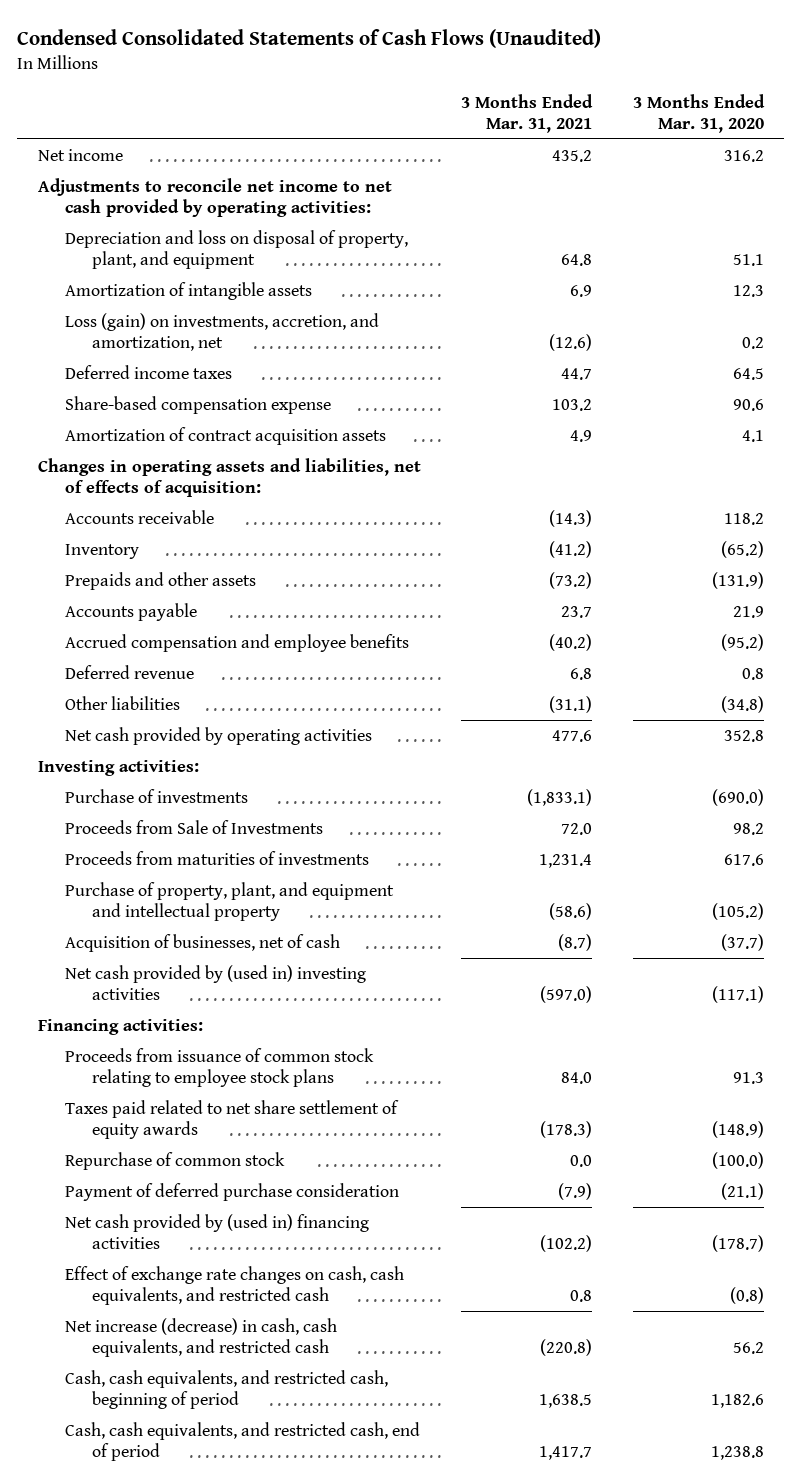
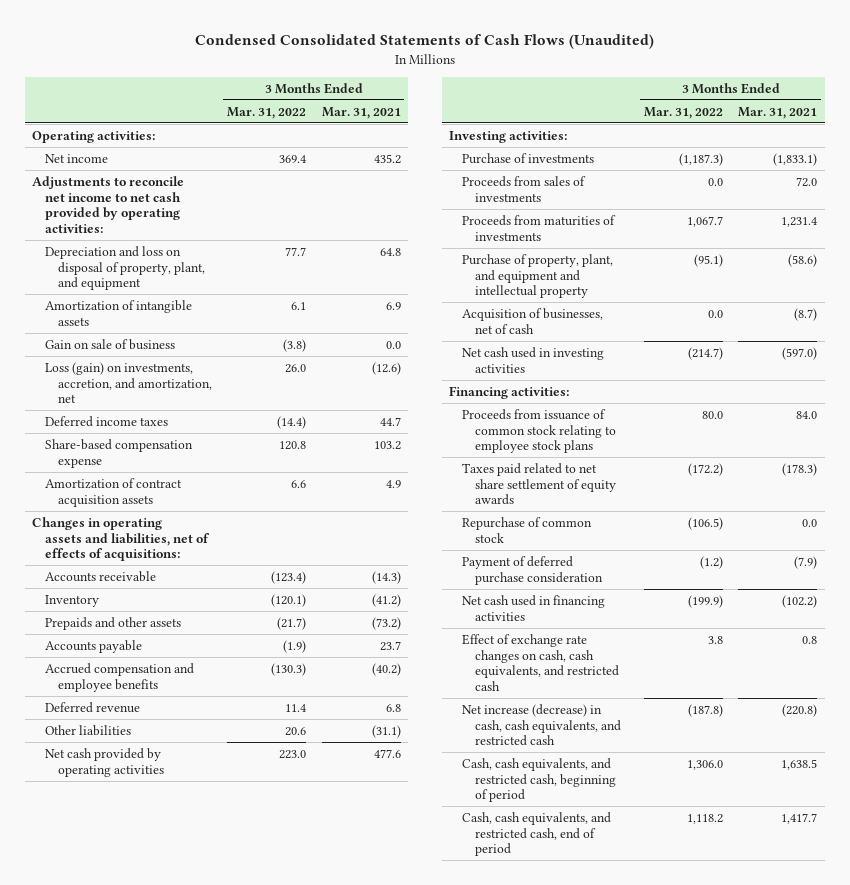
- | 3 Months Ended Mar. 31, 2021 | 3 Months Ended Mar. 31, 2020
+ | 3 Months Ended Mar. 31, 2022 | 3 Months Ended Mar. 31, 2021
+ Operating activities:
+ Gain on sale of business | (3.8) | 0.0
- Changes in operating assets and liabilities, net of effects of acquisition:
+ Changes in operating assets and liabilities, net of effects of acquisitions:
- Proceeds from Sale of Investments | 72.0 | 98.2
+ Proceeds from sales of investments | 0.0 | 72.0
- Net cash provided by (used in) investing activities | (597.0) | (117.1)
+ Net cash used in investing activities | (214.7) | (597.0)
- Net cash provided by (used in) financing activities | (102.2) | (178.7)
+ Net cash used in financing activities | (199.9) | (102.2)

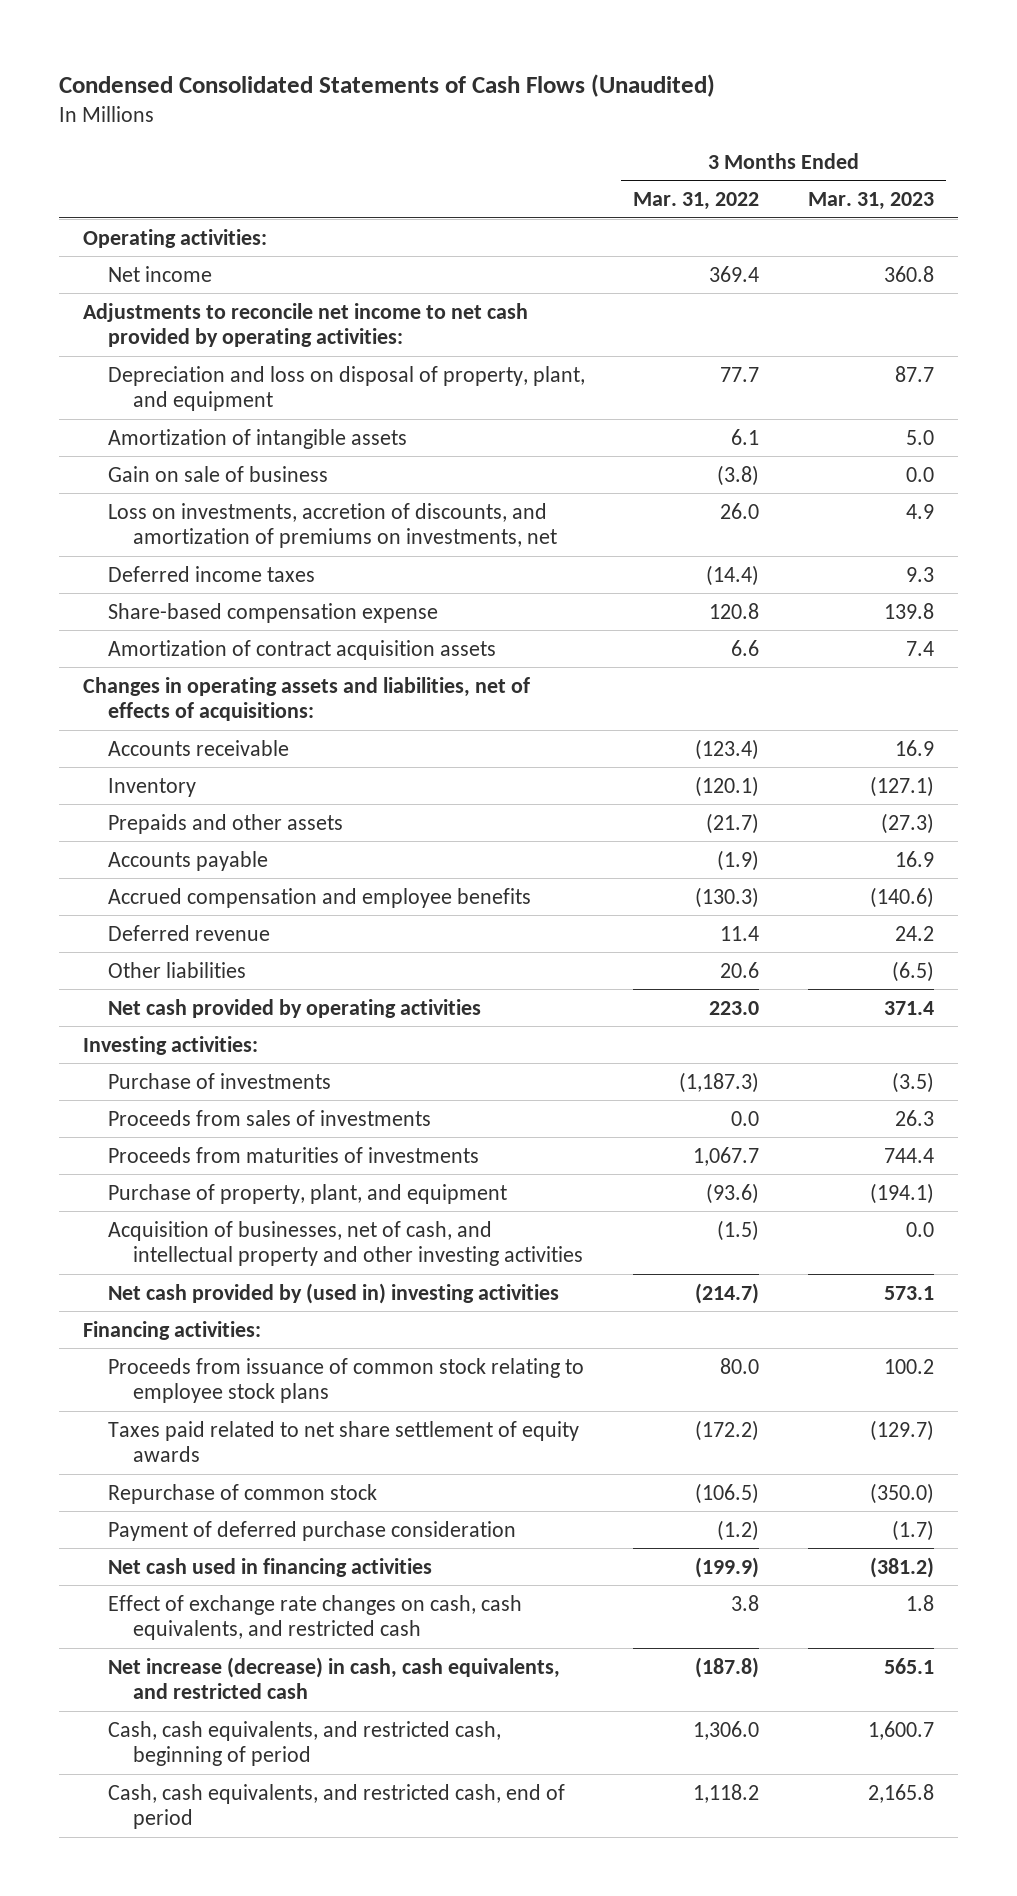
- | 3 Months Ended Mar. 31, 2022 | 3 Months Ended Mar. 31, 2021
+ | 3 Months Ended Mar. 31, 2022 | 3 Months Ended Mar. 31, 2023
- Loss (gain) on investments, accretion, and amortization, net | 26.0 | (12.6)
+ Loss on investments, accretion of discounts, and amortization of premiums on investments, net | 26.0 | 4.9
- Purchase of property, plant, and equipment and intellectual property | (95.1) | (58.6)
- Acquisition of businesses, net of cash | 0.0 | (8.7)
- Net cash used in investing activities | (214.7) | (597.0)
+ Purchase of property, plant, and equipment | (93.6) | (194.1)
+ Acquisition of businesses, net of cash, and intellectual property and other investing activities | (1.5) | 0.0
+ Net cash provided by (used in) investing activities | (214.7) | 573.1

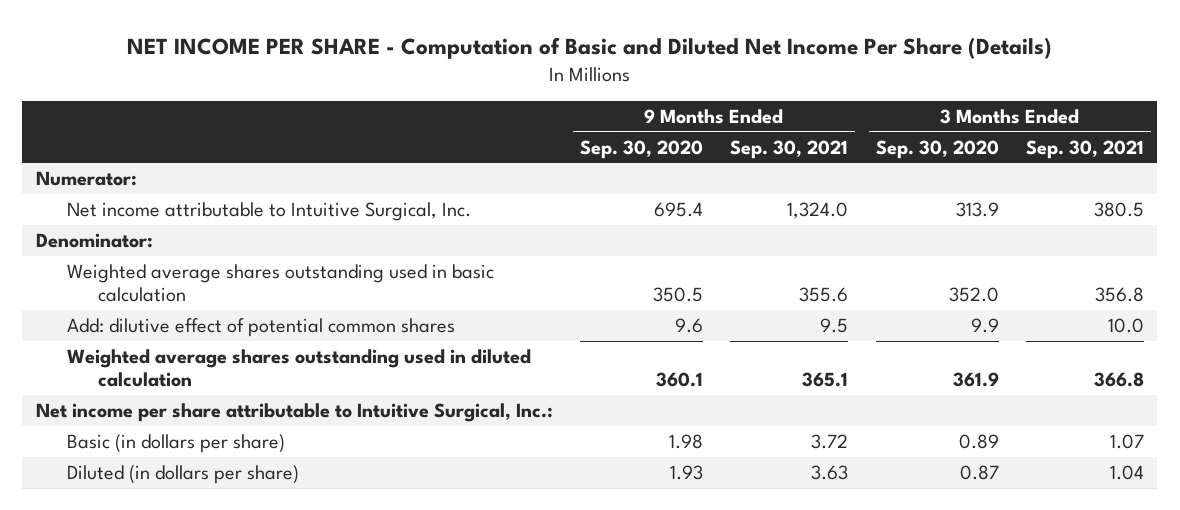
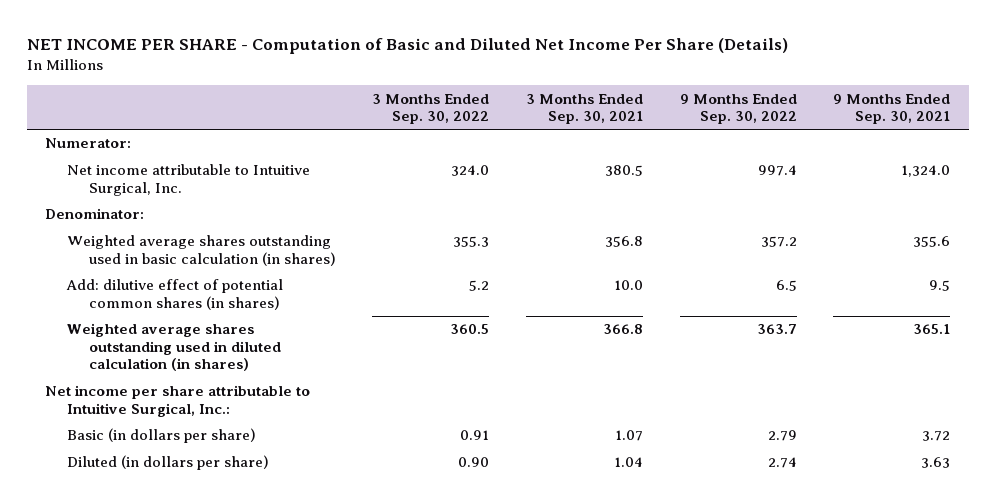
- | 9 Months Ended Sep. 30, 2020 | 9 Months Ended Sep. 30, 2021 | 3 Months Ended Sep. 30, 2020 | 3 Months Ended Sep. 30, 2021
+ | 3 Months Ended Sep. 30, 2022 | 3 Months Ended Sep. 30, 2021 | 9 Months Ended Sep. 30, 2022 | 9 Months Ended Sep. 30, 2021
- Weighted average shares outstanding used in basic calculation | 350.5 | 355.6 | 352.0 | 356.8
- Add: dilutive effect of potential common shares | 9.6 | 9.5 | 9.9 | 10.0
- Weighted average shares outstanding used in diluted calculation | 360.1 | 365.1 | 361.9 | 366.8
+ Weighted average shares outstanding used in basic calculation (in shares) | 355.3 | 356.8 | 357.2 | 355.6
+ Add: dilutive effect of potential common shares (in shares) | 5.2 | 10.0 | 6.5 | 9.5
+ Weighted average shares outstanding used in diluted calculation (in shares) | 360.5 | 366.8 | 363.7 | 365.1

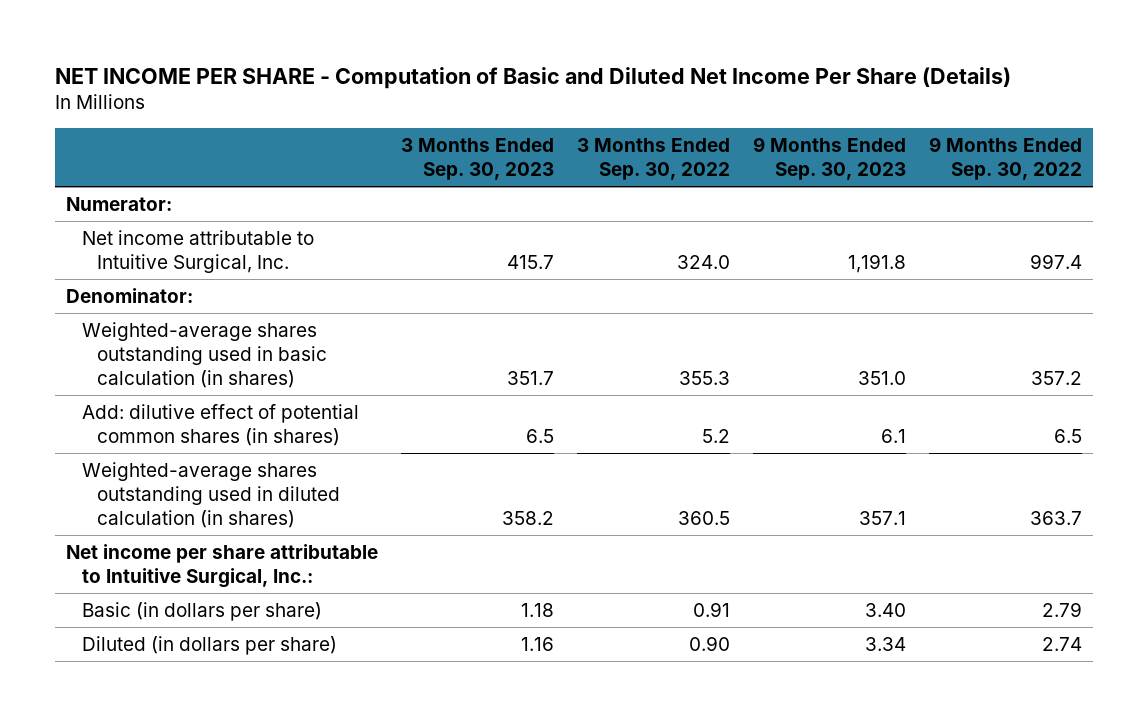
- | 3 Months Ended Sep. 30, 2022 | 3 Months Ended Sep. 30, 2021 | 9 Months Ended Sep. 30, 2022 | 9 Months Ended Sep. 30, 2021
+ | 3 Months Ended Sep. 30, 2023 | 3 Months Ended Sep. 30, 2022 | 9 Months Ended Sep. 30, 2023 | 9 Months Ended Sep. 30, 2022
- Weighted average shares outstanding used in basic calculation (in shares) | 355.3 | 356.8 | 357.2 | 355.6
+ Weighted-average shares outstanding used in basic calculation (in shares) | 351.7 | 355.3 | 351.0 | 357.2
- Weighted average shares outstanding used in diluted calculation (in shares) | 360.5 | 366.8 | 363.7 | 365.1
+ Weighted-average shares outstanding used in diluted calculation (in shares) | 358.2 | 360.5 | 357.1 | 363.7

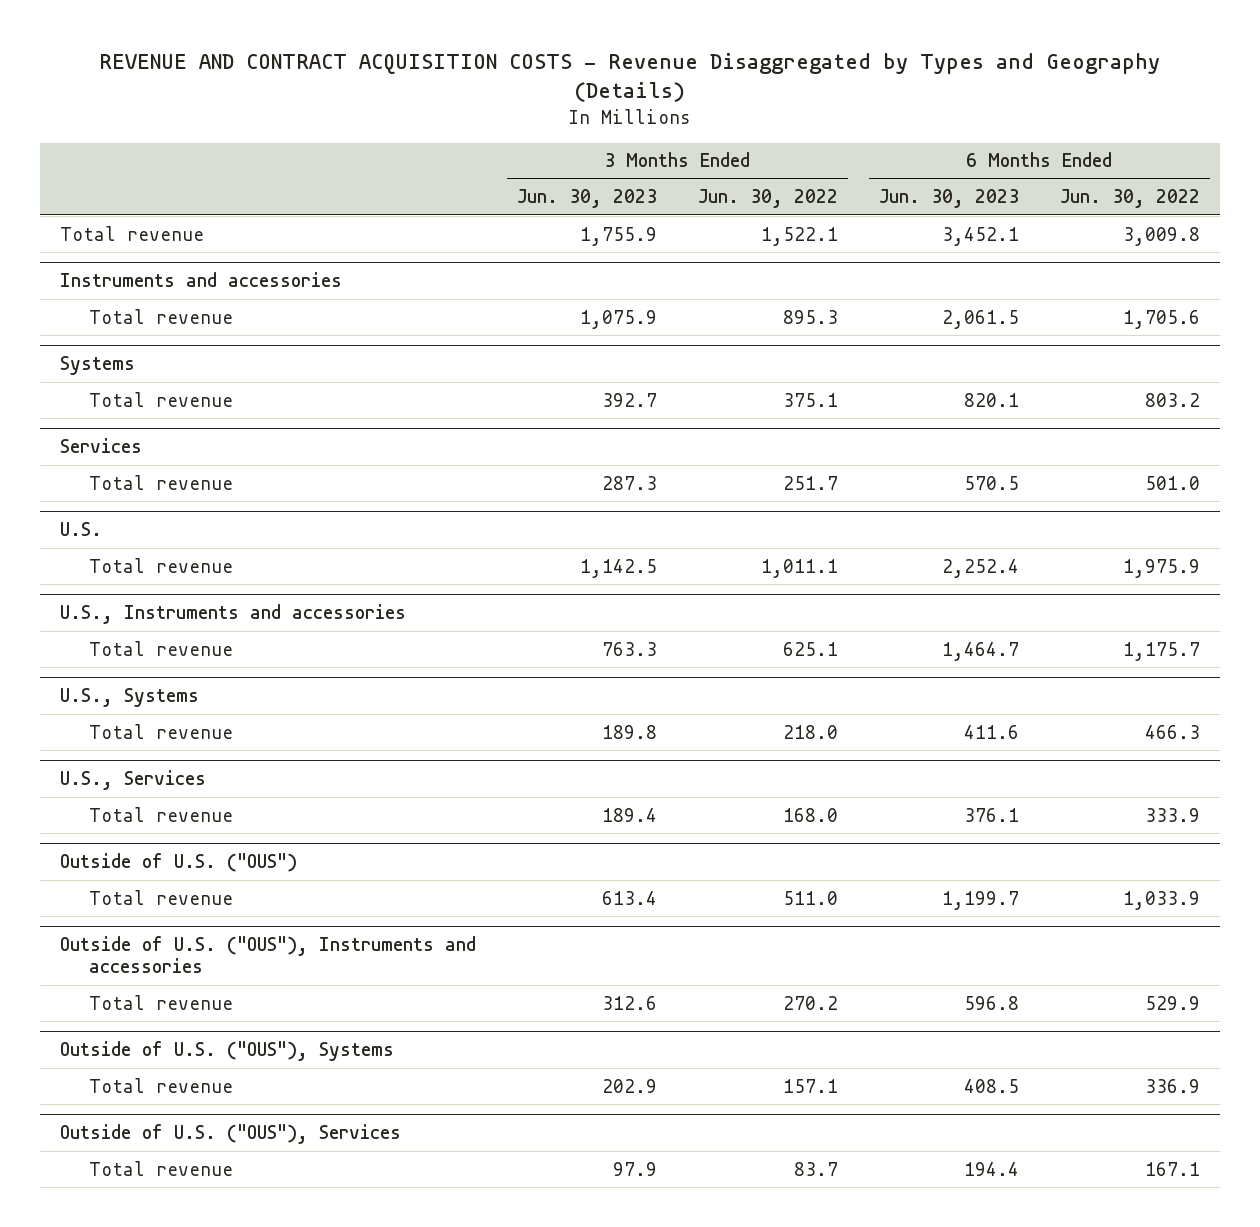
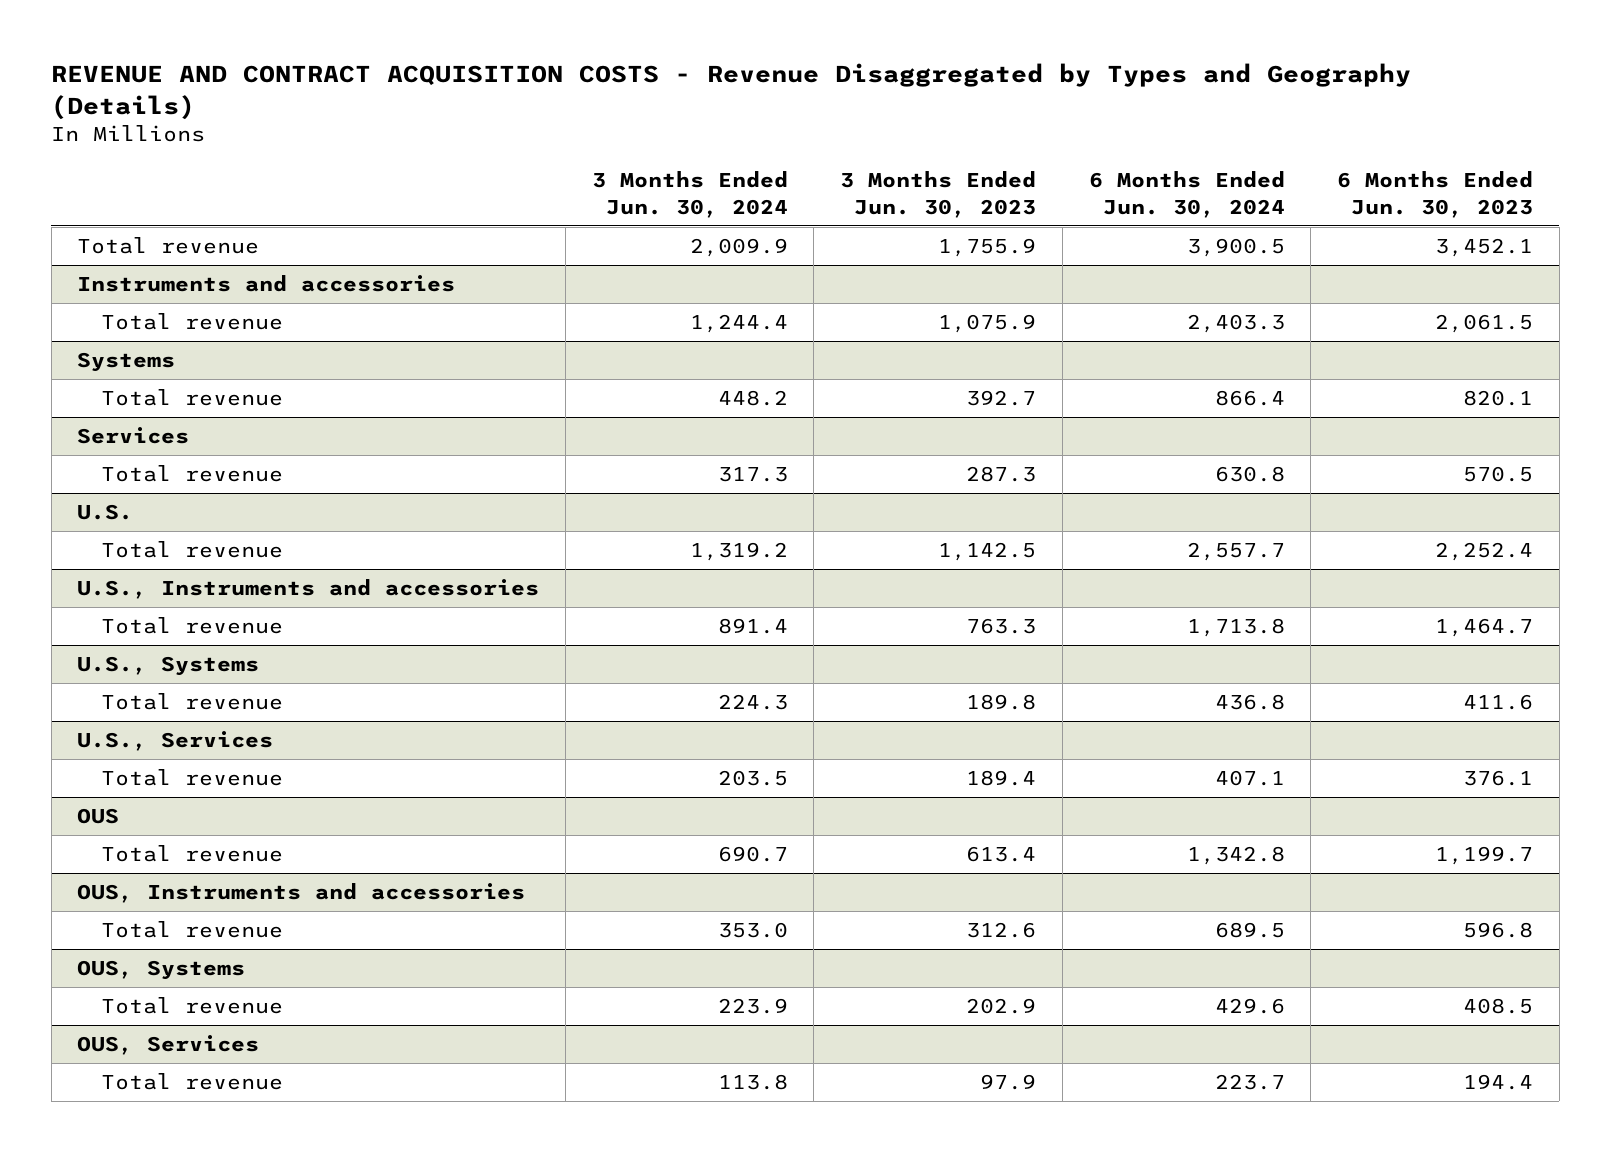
- | 3 Months Ended Jun. 30, 2023 | 3 Months Ended Jun. 30, 2022 | 6 Months Ended Jun. 30, 2023 | 6 Months Ended Jun. 30, 2022
+ | 3 Months Ended Jun. 30, 2024 | 3 Months Ended Jun. 30, 2023 | 6 Months Ended Jun. 30, 2024 | 6 Months Ended Jun. 30, 2023
- Outside of U.S. ("OUS")
+ OUS
- Outside of U.S. ("OUS"), Instruments and accessories
+ OUS, Instruments and accessories
- Outside of U.S. ("OUS"), Systems
+ OUS, Systems
- Outside of U.S. ("OUS"), Services
+ OUS, Services

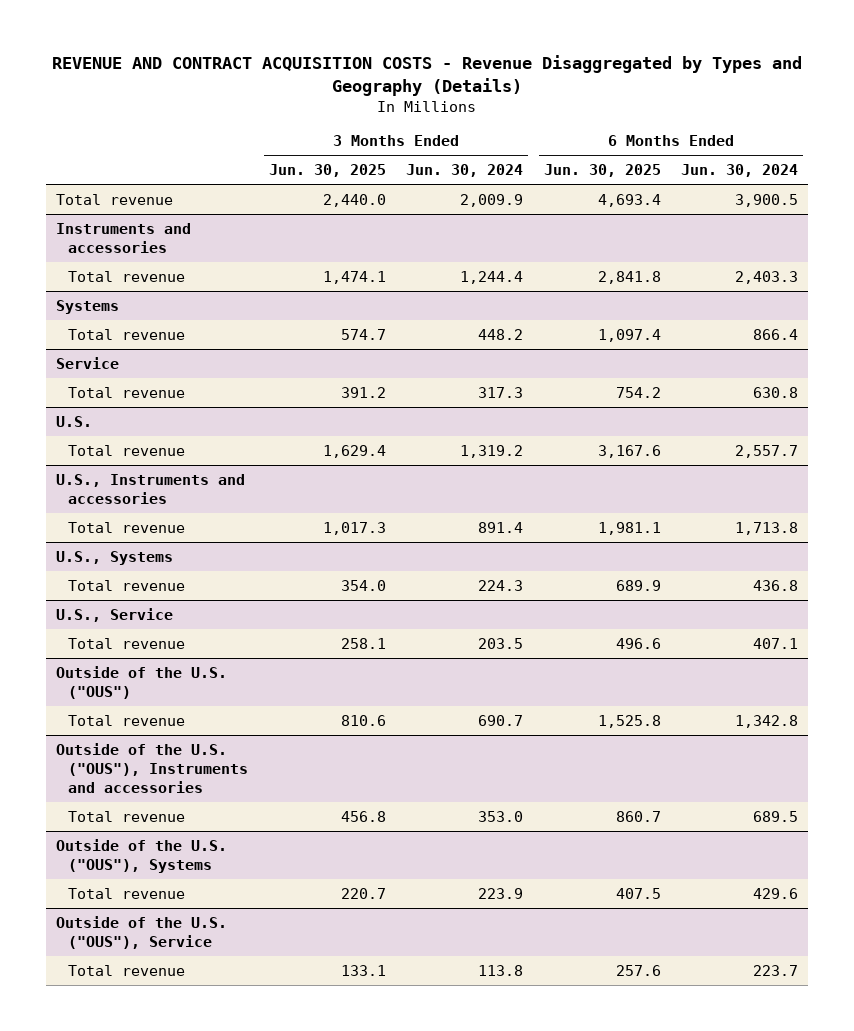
- | 3 Months Ended Jun. 30, 2024 | 3 Months Ended Jun. 30, 2023 | 6 Months Ended Jun. 30, 2024 | 6 Months Ended Jun. 30, 2023
+ | 3 Months Ended Jun. 30, 2025 | 3 Months Ended Jun. 30, 2024 | 6 Months Ended Jun. 30, 2025 | 6 Months Ended Jun. 30, 2024
- Services
+ Service
- U.S., Services
+ U.S., Service
- OUS
+ Outside of the U.S. ("OUS")
- OUS, Instruments and accessories
+ Outside of the U.S. ("OUS"), Instruments and accessories
- OUS, Systems
+ Outside of the U.S. ("OUS"), Systems
- OUS, Services
+ Outside of the U.S. ("OUS"), Service

